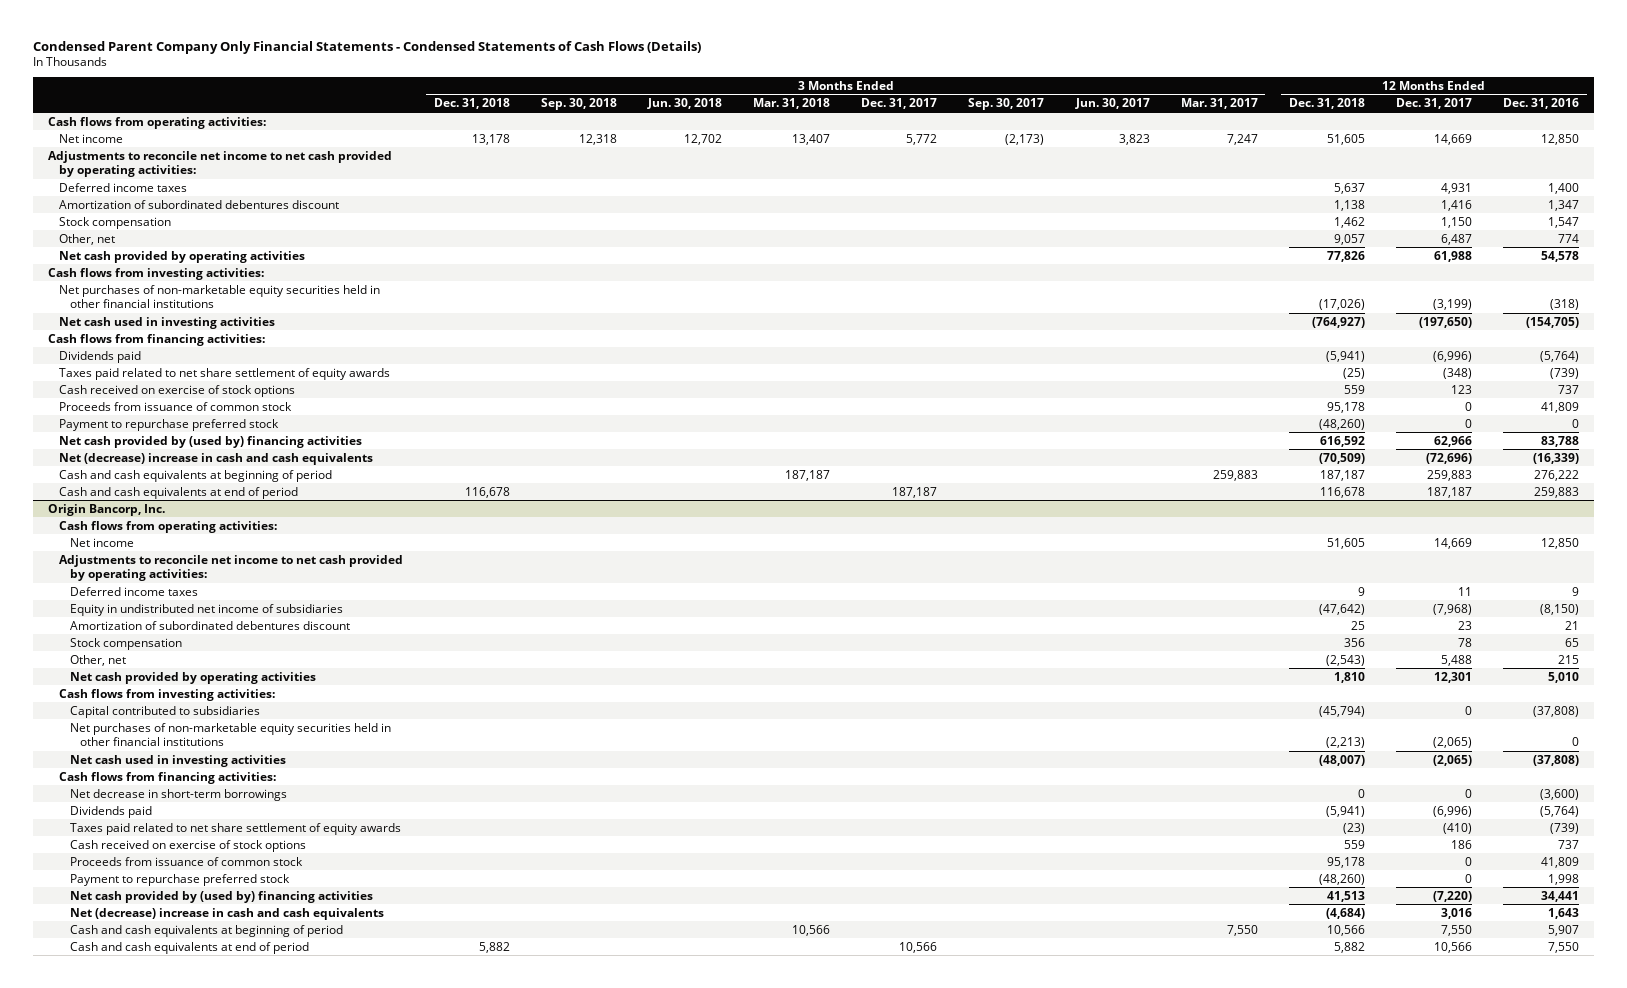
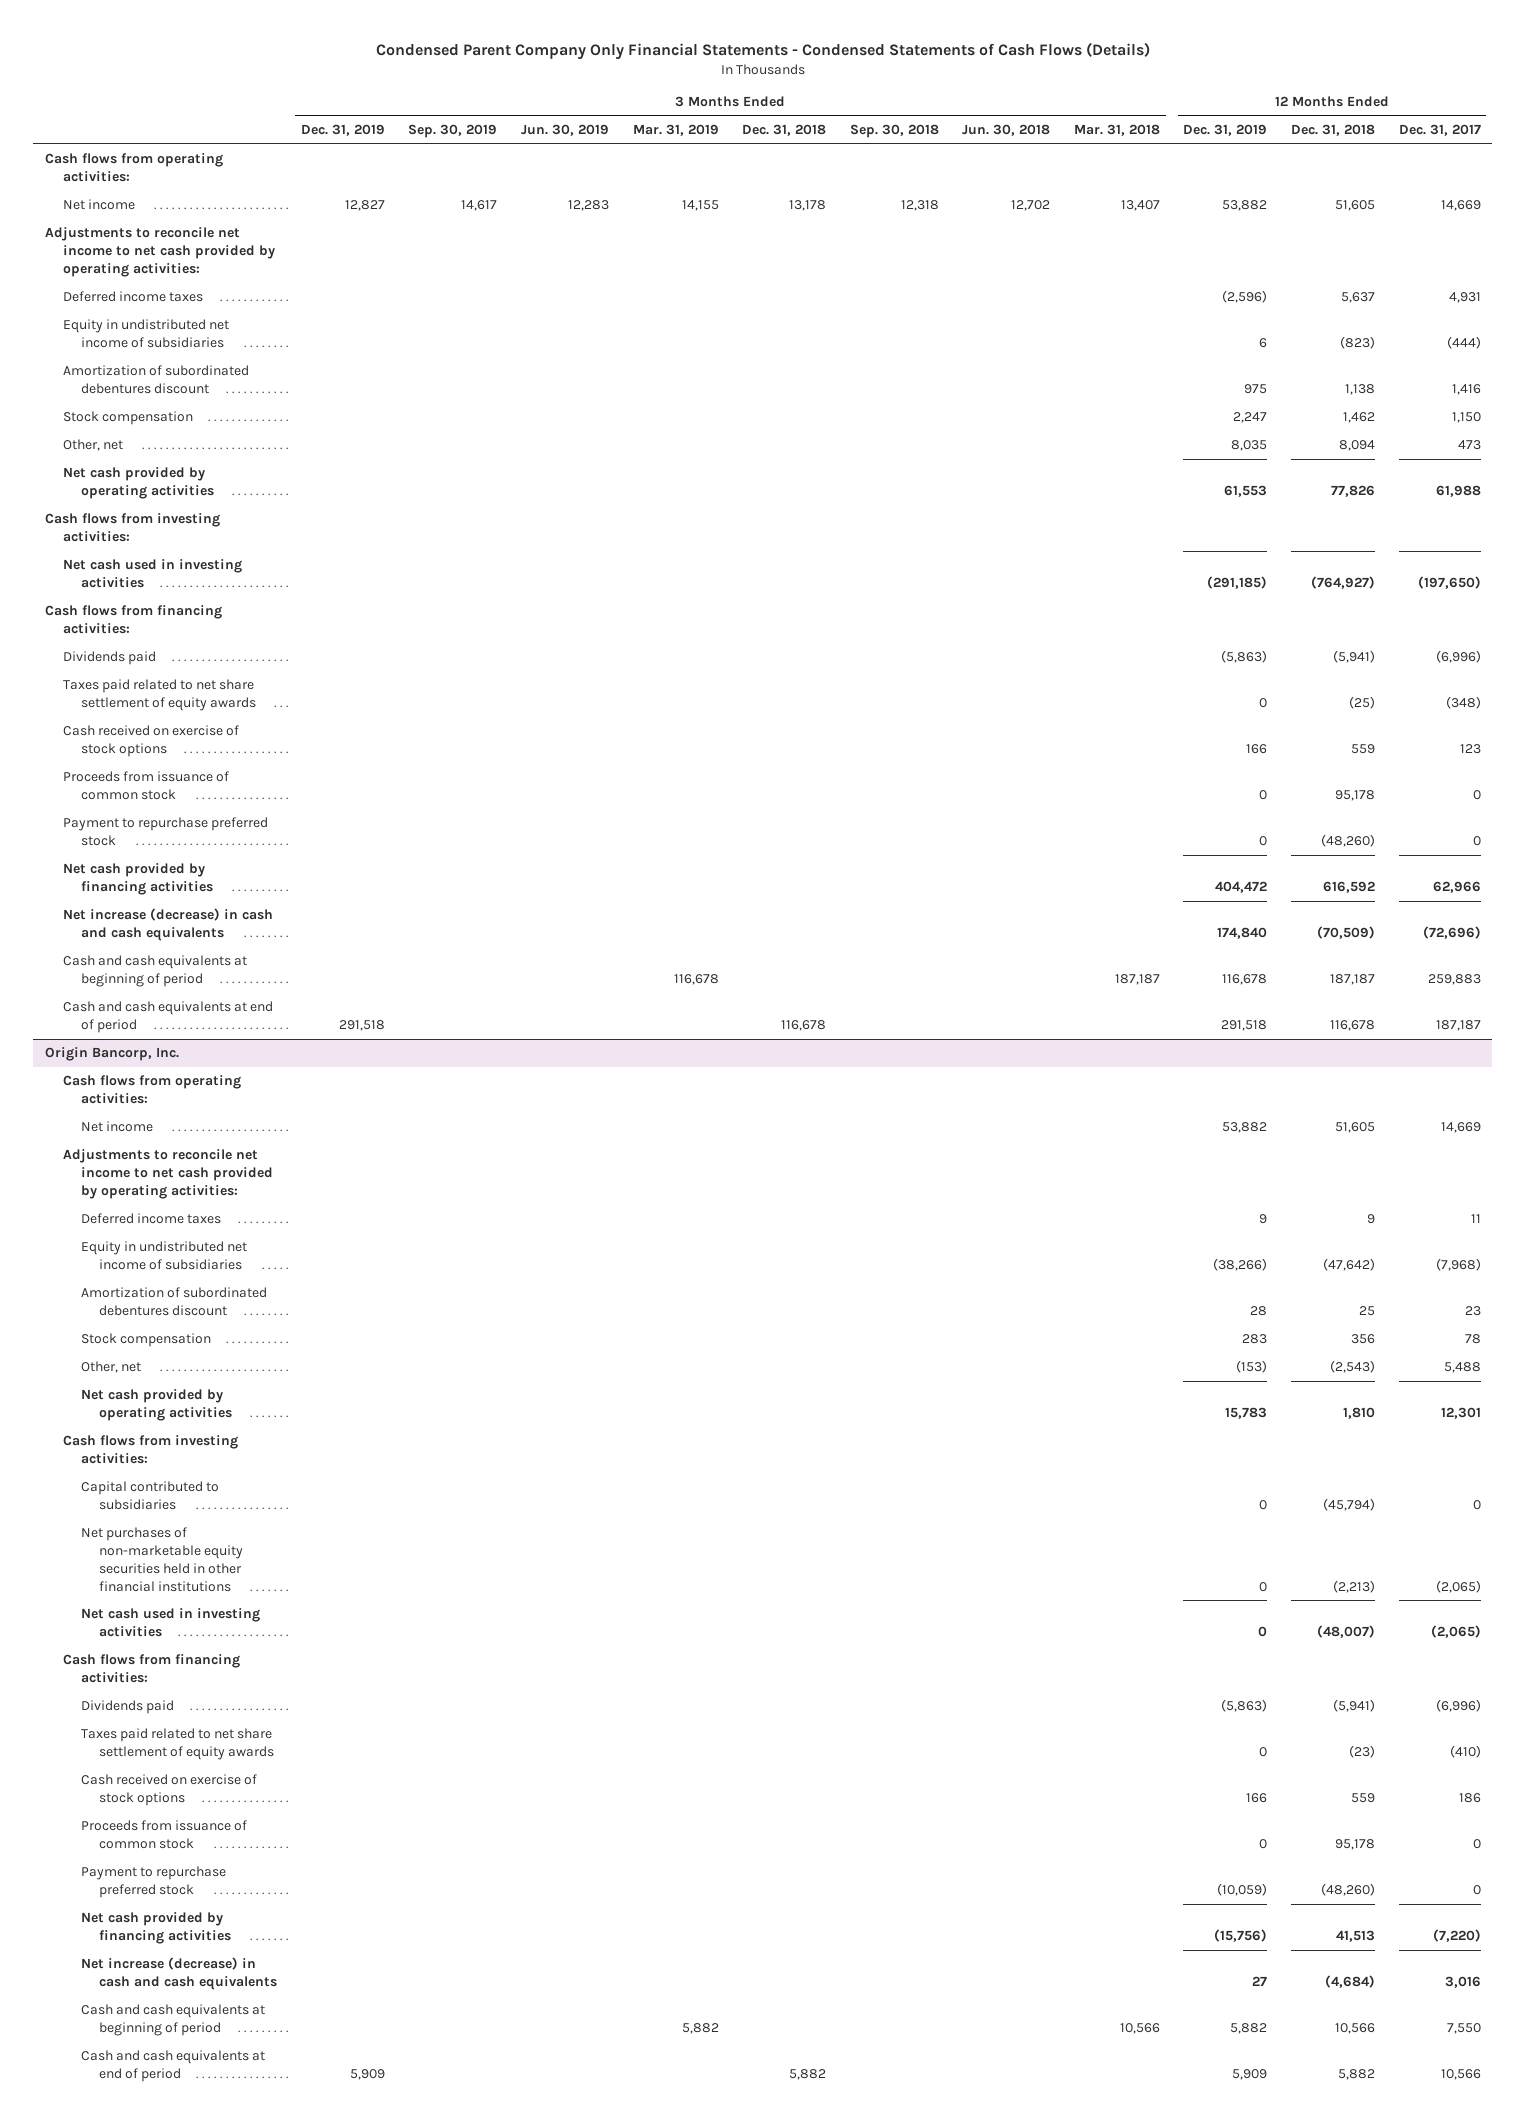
- | 3 Months Ended Dec. 31, 2018 | 3 Months Ended Sep. 30, 2018 | 3 Months Ended Jun. 30, 2018 | 3 Months Ended Mar. 31, 2018 | 3 Months Ended Dec. 31, 2017 | 3 Months Ended Sep. 30, 2017 | 3 Months Ended Jun. 30, 2017 | 3 Months Ended Mar. 31, 2017 | 12 Months Ended Dec. 31, 2018 | 12 Months Ended Dec. 31, 2017 | 12 Months Ended Dec. 31, 2016
+ | 3 Months Ended Dec. 31, 2019 | 3 Months Ended Sep. 30, 2019 | 3 Months Ended Jun. 30, 2019 | 3 Months Ended Mar. 31, 2019 | 3 Months Ended Dec. 31, 2018 | 3 Months Ended Sep. 30, 2018 | 3 Months Ended Jun. 30, 2018 | 3 Months Ended Mar. 31, 2018 | 12 Months Ended Dec. 31, 2019 | 12 Months Ended Dec. 31, 2018 | 12 Months Ended Dec. 31, 2017
+ Equity in undistributed net income of subsidiaries | | | | | | | | | 6 | (823) | (444)
- Other, net | | | | | | | | | 9,057 | 6,487 | 774
+ Other, net | | | | | | | | | 8,035 | 8,094 | 473
- Net purchases of non-marketable equity securities held in other financial institutions | | | | | | | | | (17,026) | (3,199) | (318)
- Net cash provided by (used by) financing activities | | | | | | | | | 616,592 | 62,966 | 83,788
- Net (decrease) increase in cash and cash equivalents | | | | | | | | | (70,509) | (72,696) | (16,339)
+ Net cash provided by financing activities | | | | | | | | | 404,472 | 616,592 | 62,966
+ Net increase (decrease) in cash and cash equivalents | | | | | | | | | 174,840 | (70,509) | (72,696)
@ Origin Bancorp, Inc.
- Net decrease in short-term borrowings | | | | | | | | | 0 | 0 | (3,600)
- Net cash provided by (used by) financing activities | | | | | | | | | 41,513 | (7,220) | 34,441
- Net (decrease) increase in cash and cash equivalents | | | | | | | | | (4,684) | 3,016 | 1,643
+ Net cash provided by financing activities | | | | | | | | | (15,756) | 41,513 | (7,220)
+ Net increase (decrease) in cash and cash equivalents | | | | | | | | | 27 | (4,684) | 3,016

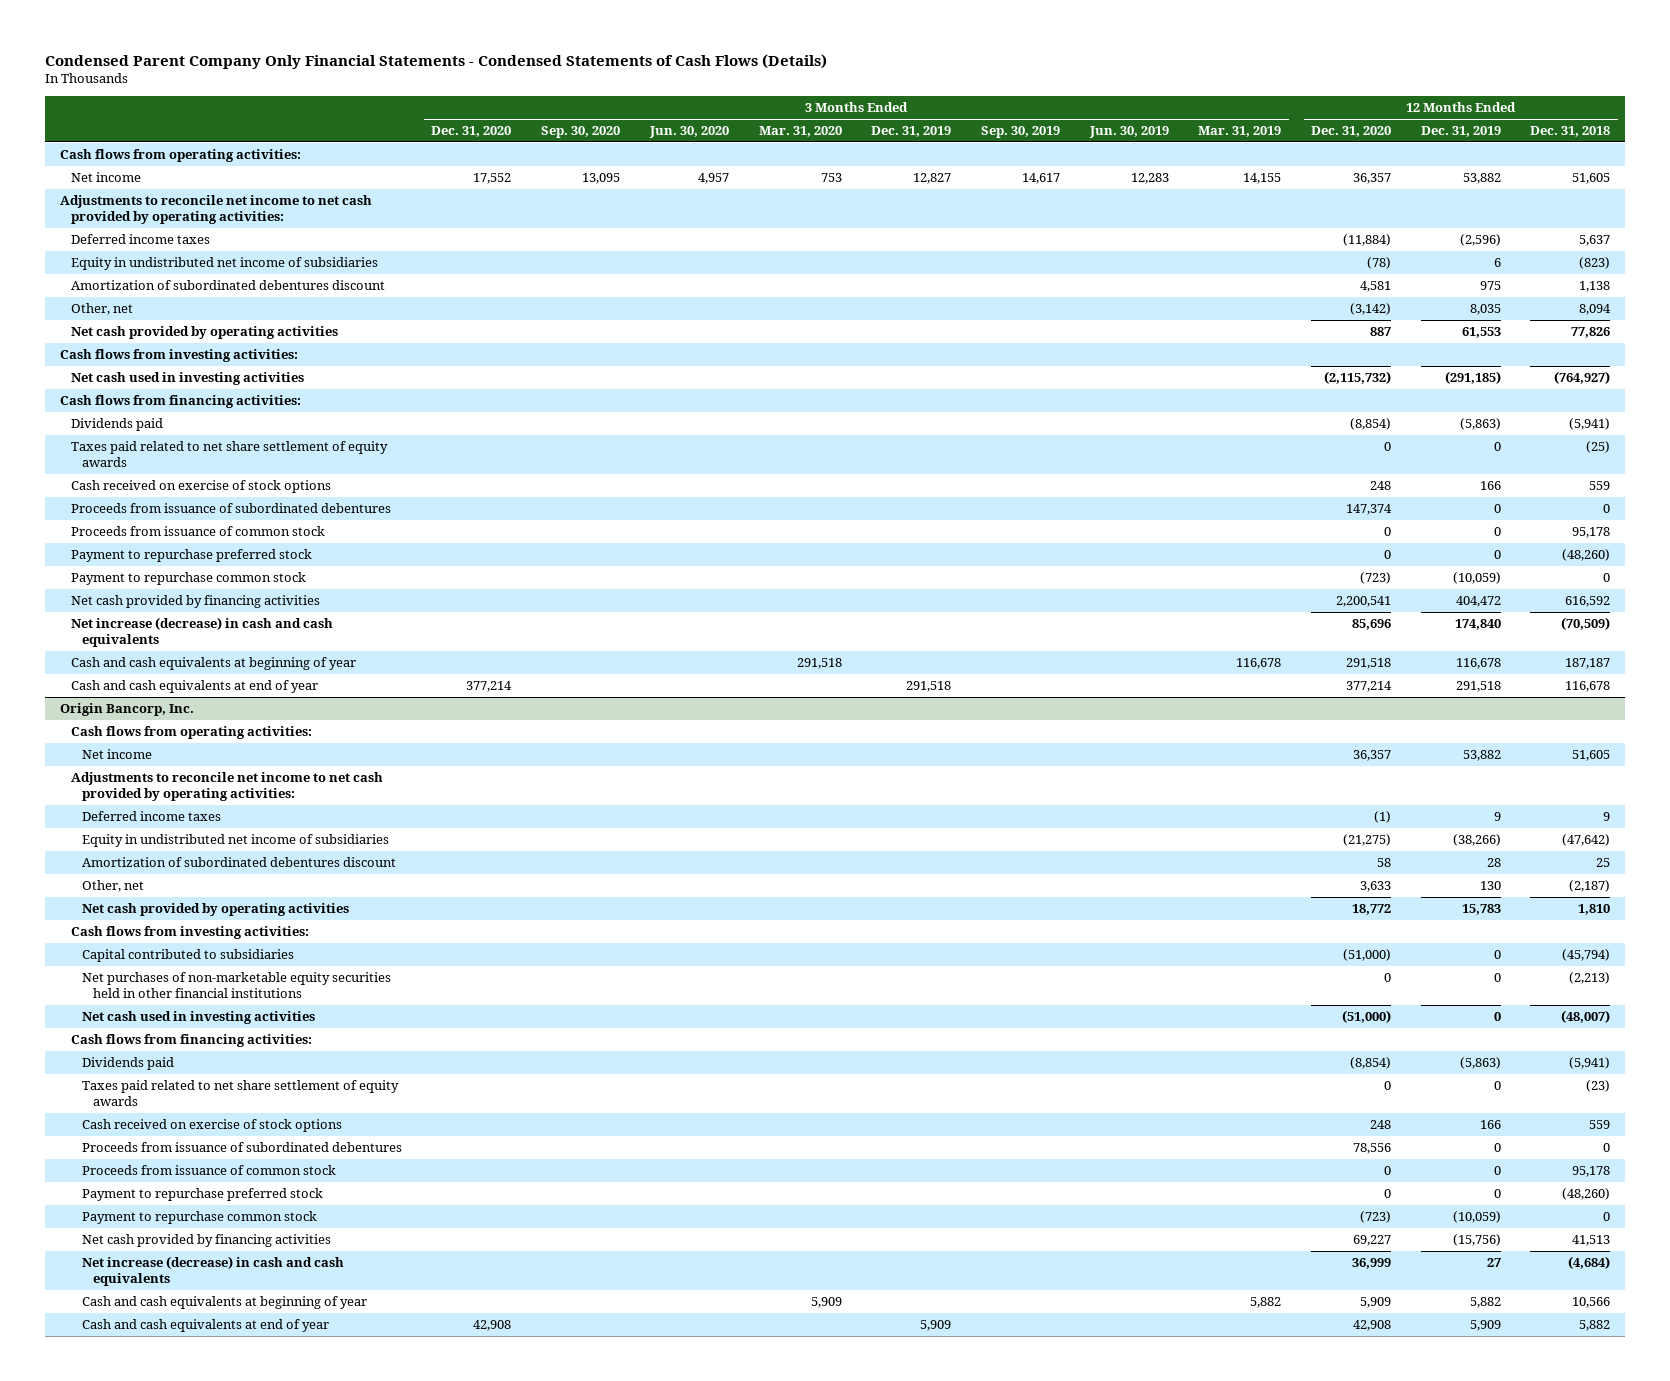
- | 3 Months Ended Dec. 31, 2019 | 3 Months Ended Sep. 30, 2019 | 3 Months Ended Jun. 30, 2019 | 3 Months Ended Mar. 31, 2019 | 3 Months Ended Dec. 31, 2018 | 3 Months Ended Sep. 30, 2018 | 3 Months Ended Jun. 30, 2018 | 3 Months Ended Mar. 31, 2018 | 12 Months Ended Dec. 31, 2019 | 12 Months Ended Dec. 31, 2018 | 12 Months Ended Dec. 31, 2017
+ | 3 Months Ended Dec. 31, 2020 | 3 Months Ended Sep. 30, 2020 | 3 Months Ended Jun. 30, 2020 | 3 Months Ended Mar. 31, 2020 | 3 Months Ended Dec. 31, 2019 | 3 Months Ended Sep. 30, 2019 | 3 Months Ended Jun. 30, 2019 | 3 Months Ended Mar. 31, 2019 | 12 Months Ended Dec. 31, 2020 | 12 Months Ended Dec. 31, 2019 | 12 Months Ended Dec. 31, 2018
- Stock compensation | | | | | | | | | 2,247 | 1,462 | 1,150
+ Proceeds from issuance of subordinated debentures | | | | | | | | | 147,374 | 0 | 0
+ Payment to repurchase common stock | | | | | | | | | (723) | (10,059) | 0
- Cash and cash equivalents at beginning of period | | | | 116,678 | | | | 187,187 | 116,678 | 187,187 | 259,883
- Cash and cash equivalents at end of period | 291,518 | | | | 116,678 | | | | 291,518 | 116,678 | 187,187
+ Cash and cash equivalents at beginning of year | | | | 291,518 | | | | 116,678 | 291,518 | 116,678 | 187,187
+ Cash and cash equivalents at end of year | 377,214 | | | | 291,518 | | | | 377,214 | 291,518 | 116,678
@ Origin Bancorp, Inc.
- Stock compensation | | | | | | | | | 283 | 356 | 78
- Other, net | | | | | | | | | (153) | (2,543) | 5,488
+ Other, net | | | | | | | | | 3,633 | 130 | (2,187)
+ Proceeds from issuance of subordinated debentures | | | | | | | | | 78,556 | 0 | 0
- Payment to repurchase preferred stock | | | | | | | | | (10,059) | (48,260) | 0
+ Payment to repurchase preferred stock | | | | | | | | | 0 | 0 | (48,260)
+ Payment to repurchase common stock | | | | | | | | | (723) | (10,059) | 0
- Cash and cash equivalents at beginning of period | | | | 5,882 | | | | 10,566 | 5,882 | 10,566 | 7,550
- Cash and cash equivalents at end of period | 5,909 | | | | 5,882 | | | | 5,909 | 5,882 | 10,566
+ Cash and cash equivalents at beginning of year | | | | 5,909 | | | | 5,882 | 5,909 | 5,882 | 10,566
+ Cash and cash equivalents at end of year | 42,908 | | | | 5,909 | | | | 42,908 | 5,909 | 5,882

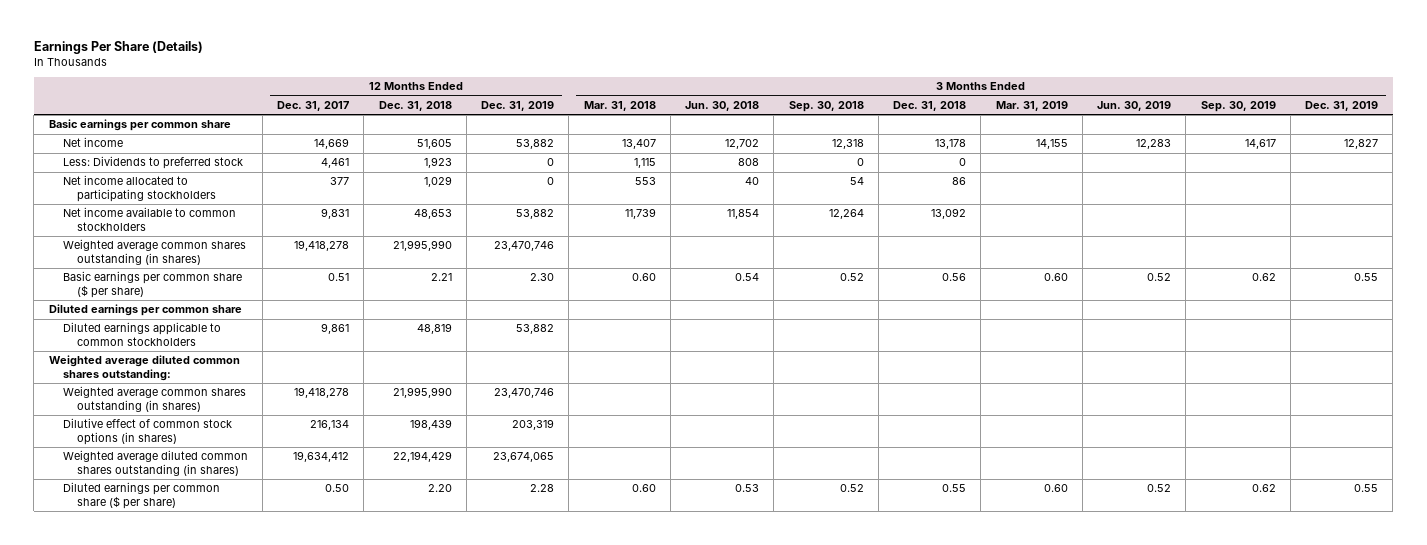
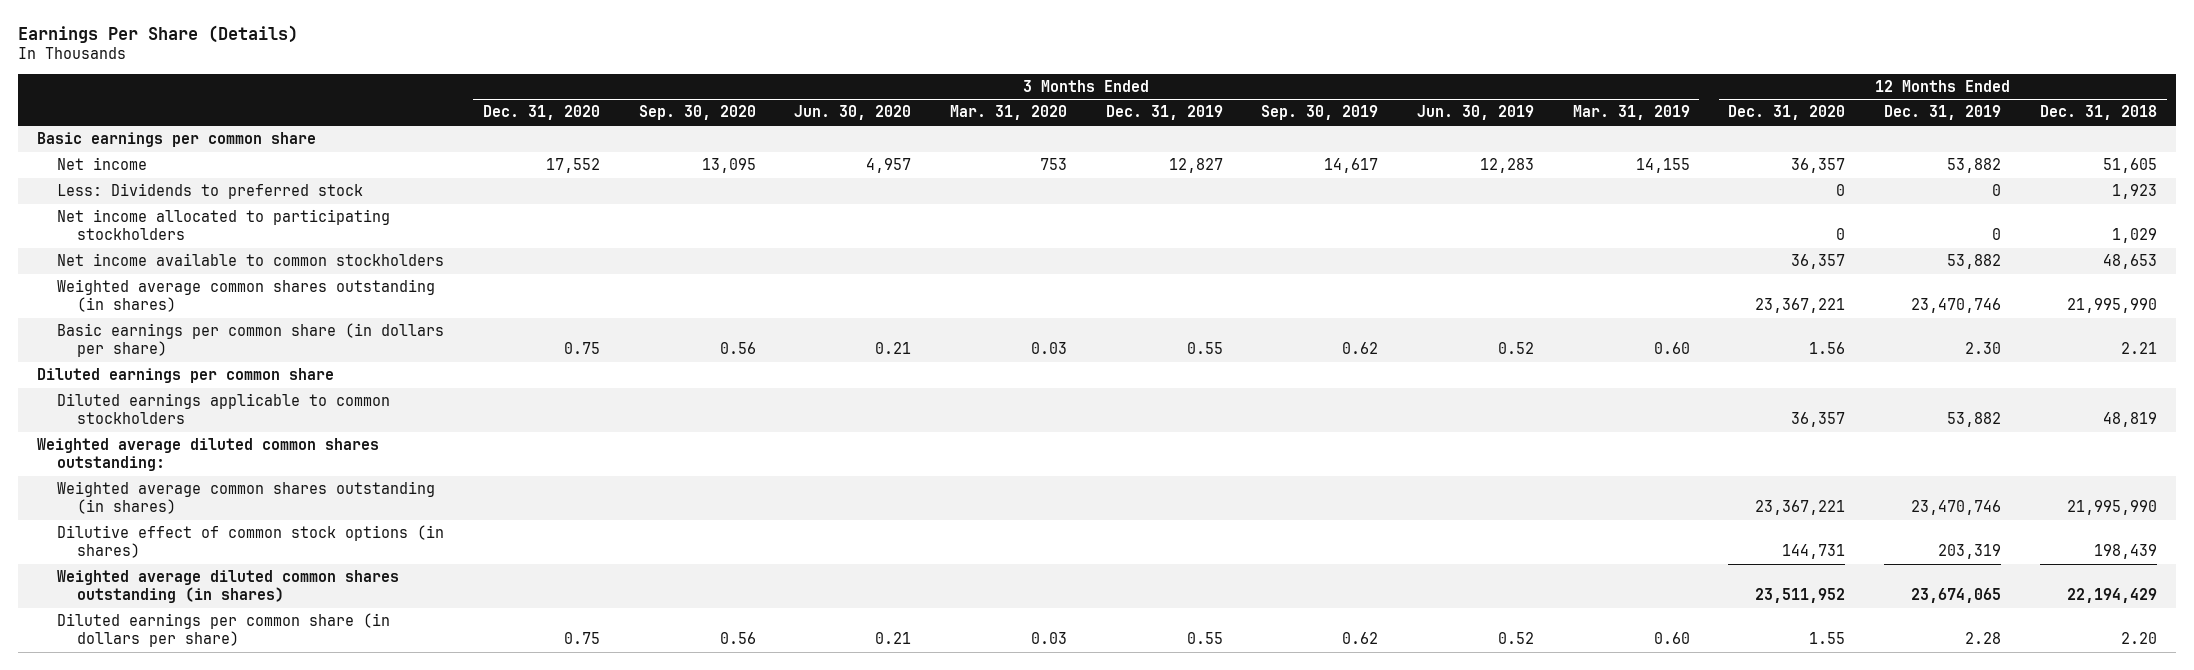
- | 12 Months Ended Dec. 31, 2017 | 12 Months Ended Dec. 31, 2018 | 12 Months Ended Dec. 31, 2019 | 3 Months Ended Mar. 31, 2018 | 3 Months Ended Jun. 30, 2018 | 3 Months Ended Sep. 30, 2018 | 3 Months Ended Dec. 31, 2018 | 3 Months Ended Mar. 31, 2019 | 3 Months Ended Jun. 30, 2019 | 3 Months Ended Sep. 30, 2019 | 3 Months Ended Dec. 31, 2019
+ | 3 Months Ended Dec. 31, 2020 | 3 Months Ended Sep. 30, 2020 | 3 Months Ended Jun. 30, 2020 | 3 Months Ended Mar. 31, 2020 | 3 Months Ended Dec. 31, 2019 | 3 Months Ended Sep. 30, 2019 | 3 Months Ended Jun. 30, 2019 | 3 Months Ended Mar. 31, 2019 | 12 Months Ended Dec. 31, 2020 | 12 Months Ended Dec. 31, 2019 | 12 Months Ended Dec. 31, 2018
- Basic earnings per common share ($ per share) | 0.51 | 2.21 | 2.30 | 0.60 | 0.54 | 0.52 | 0.56 | 0.60 | 0.52 | 0.62 | 0.55
+ Basic earnings per common share (in dollars per share) | 0.75 | 0.56 | 0.21 | 0.03 | 0.55 | 0.62 | 0.52 | 0.60 | 1.56 | 2.30 | 2.21
- Diluted earnings per common share ($ per share) | 0.50 | 2.20 | 2.28 | 0.60 | 0.53 | 0.52 | 0.55 | 0.60 | 0.52 | 0.62 | 0.55
+ Diluted earnings per common share (in dollars per share) | 0.75 | 0.56 | 0.21 | 0.03 | 0.55 | 0.62 | 0.52 | 0.60 | 1.55 | 2.28 | 2.20

